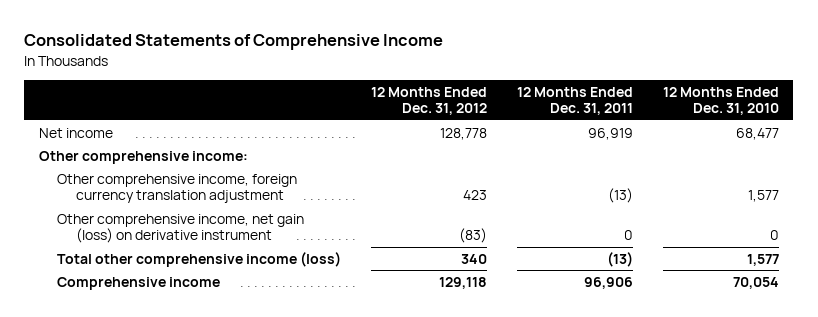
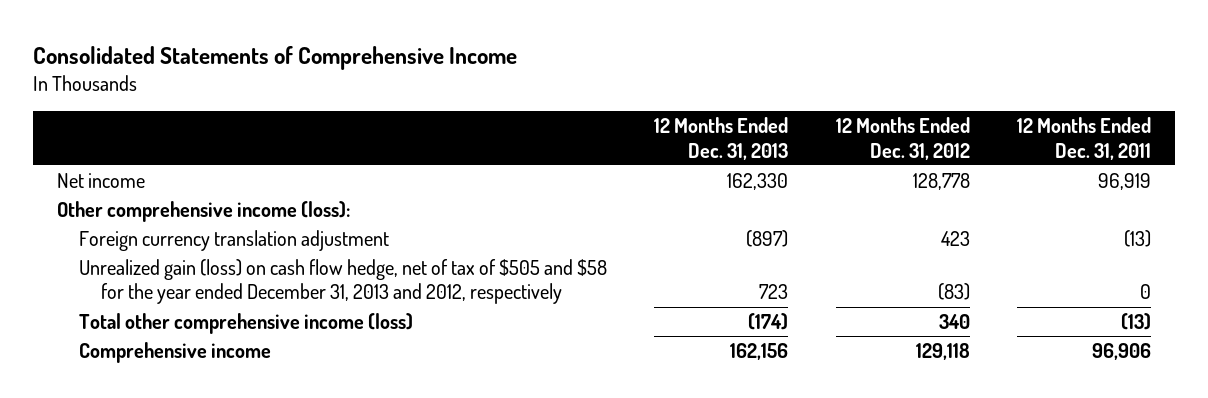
- | 12 Months Ended Dec. 31, 2012 | 12 Months Ended Dec. 31, 2011 | 12 Months Ended Dec. 31, 2010
+ | 12 Months Ended Dec. 31, 2013 | 12 Months Ended Dec. 31, 2012 | 12 Months Ended Dec. 31, 2011
- Other comprehensive income:
- Other comprehensive income, foreign currency translation adjustment | 423 | (13) | 1,577
- Other comprehensive income, net gain (loss) on derivative instrument | (83) | 0 | 0
+ Other comprehensive income (loss):
+ Foreign currency translation adjustment | (897) | 423 | (13)
+ Unrealized gain (loss) on cash flow hedge, net of tax of $505 and $58 for the year ended December 31, 2013 and 2012, respectively | 723 | (83) | 0

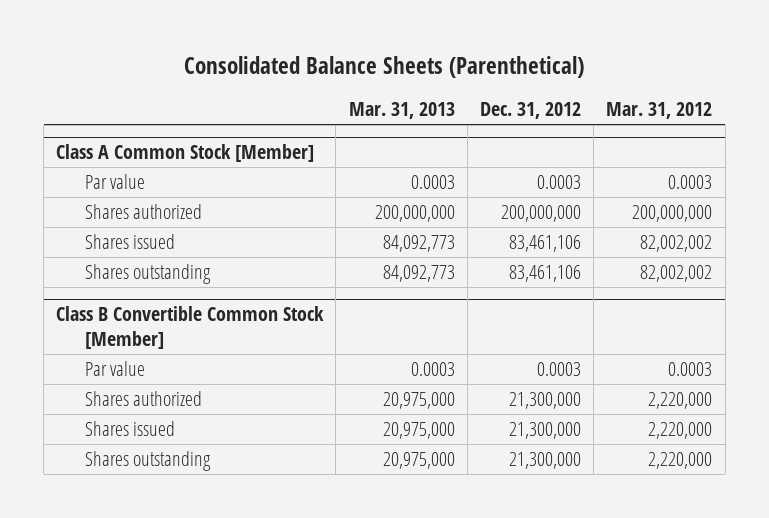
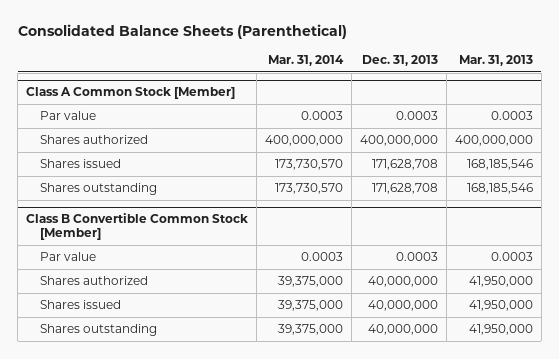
- | Mar. 31, 2013 | Dec. 31, 2012 | Mar. 31, 2012
+ | Mar. 31, 2014 | Dec. 31, 2013 | Mar. 31, 2013
@ Class A Common Stock [Member]
- Shares authorized | 200,000,000 | 200,000,000 | 200,000,000
- Shares issued | 84,092,773 | 83,461,106 | 82,002,002
- Shares outstanding | 84,092,773 | 83,461,106 | 82,002,002
+ Shares authorized | 400,000,000 | 400,000,000 | 400,000,000
+ Shares issued | 173,730,570 | 171,628,708 | 168,185,546
+ Shares outstanding | 173,730,570 | 171,628,708 | 168,185,546
@ Class B Convertible Common Stock [Member]
- Shares authorized | 20,975,000 | 21,300,000 | 2,220,000
- Shares issued | 20,975,000 | 21,300,000 | 2,220,000
- Shares outstanding | 20,975,000 | 21,300,000 | 2,220,000
+ Shares authorized | 39,375,000 | 40,000,000 | 41,950,000
+ Shares issued | 39,375,000 | 40,000,000 | 41,950,000
+ Shares outstanding | 39,375,000 | 40,000,000 | 41,950,000

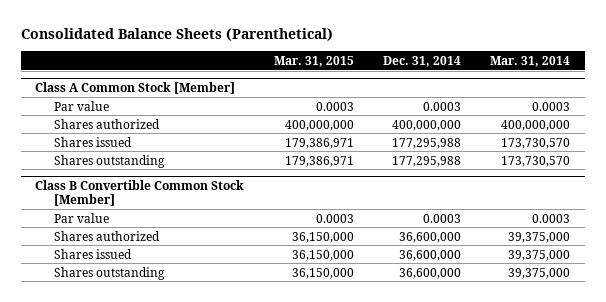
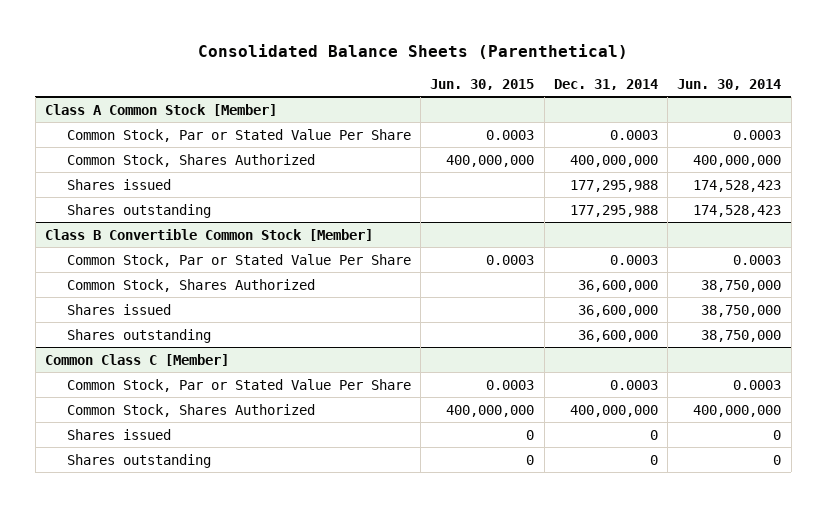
- | Mar. 31, 2015 | Dec. 31, 2014 | Mar. 31, 2014
+ | Jun. 30, 2015 | Dec. 31, 2014 | Jun. 30, 2014
@ Class A Common Stock [Member]
- Par value | 0.0003 | 0.0003 | 0.0003
- Shares authorized | 400,000,000 | 400,000,000 | 400,000,000
+ Common Stock, Par or Stated Value Per Share | 0.0003 | 0.0003 | 0.0003
+ Common Stock, Shares Authorized | 400,000,000 | 400,000,000 | 400,000,000
@ Class B Convertible Common Stock [Member]
- Par value | 0.0003 | 0.0003 | 0.0003
- Shares authorized | 36,150,000 | 36,600,000 | 39,375,000
+ Common Stock, Par or Stated Value Per Share | 0.0003 | 0.0003 | 0.0003
+ Common Stock, Shares Authorized | | 36,600,000 | 38,750,000
+ Common Class C [Member]
+ Common Stock, Par or Stated Value Per Share | 0.0003 | 0.0003 | 0.0003
+ Common Stock, Shares Authorized | 400,000,000 | 400,000,000 | 400,000,000
+ Shares issued | 0 | 0 | 0
+ Shares outstanding | 0 | 0 | 0

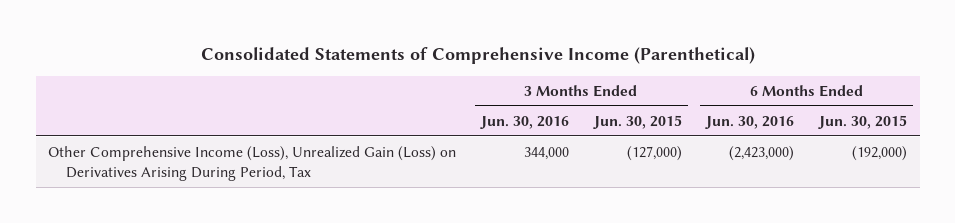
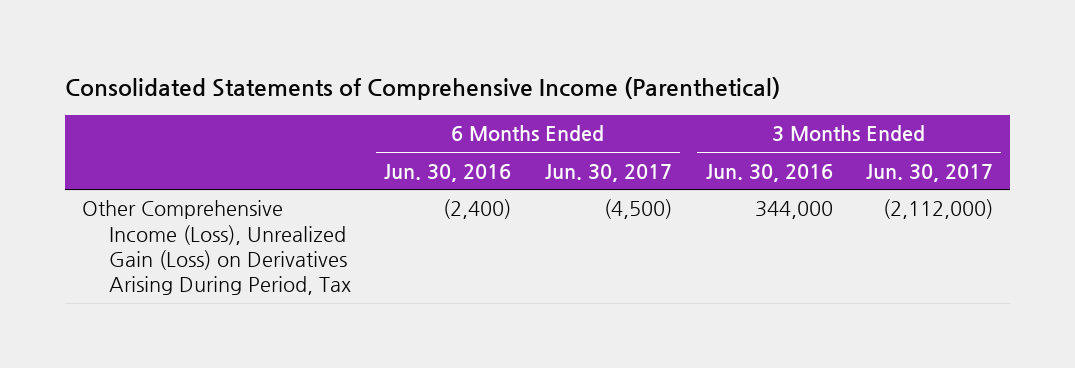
- | 3 Months Ended Jun. 30, 2016 | 3 Months Ended Jun. 30, 2015 | 6 Months Ended Jun. 30, 2016 | 6 Months Ended Jun. 30, 2015
+ | 6 Months Ended Jun. 30, 2016 | 6 Months Ended Jun. 30, 2017 | 3 Months Ended Jun. 30, 2016 | 3 Months Ended Jun. 30, 2017
- Other Comprehensive Income (Loss), Unrealized Gain (Loss) on Derivatives Arising During Period, Tax | 344,000 | (127,000) | (2,423,000) | (192,000)
+ Other Comprehensive Income (Loss), Unrealized Gain (Loss) on Derivatives Arising During Period, Tax | (2,400) | (4,500) | 344,000 | (2,112,000)

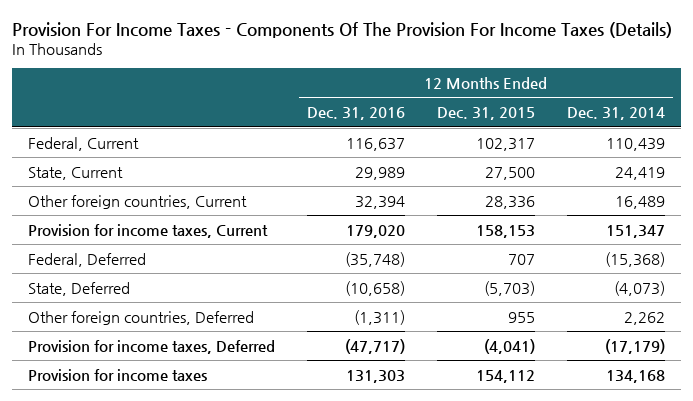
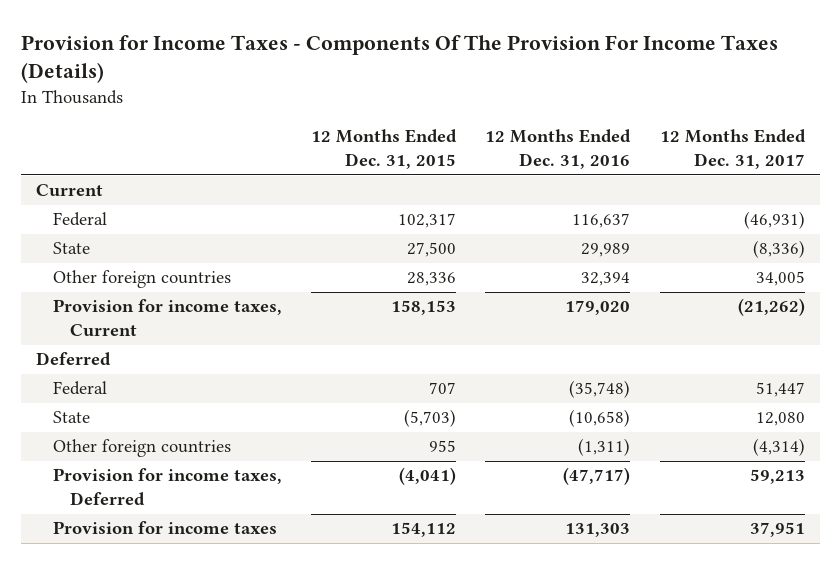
- Provision For Income Taxes - Components Of The Provision For Income Taxes (Details)
+ Provision for Income Taxes - Components Of The Provision For Income Taxes (Details)
- | 12 Months Ended Dec. 31, 2016 | 12 Months Ended Dec. 31, 2015 | 12 Months Ended Dec. 31, 2014
+ | 12 Months Ended Dec. 31, 2015 | 12 Months Ended Dec. 31, 2016 | 12 Months Ended Dec. 31, 2017
- Federal, Current | 116,637 | 102,317 | 110,439
- State, Current | 29,989 | 27,500 | 24,419
- Other foreign countries, Current | 32,394 | 28,336 | 16,489
+ Current
+ Federal | 102,317 | 116,637 | (46,931)
+ State | 27,500 | 29,989 | (8,336)
+ Other foreign countries | 28,336 | 32,394 | 34,005
- Federal, Deferred | (35,748) | 707 | (15,368)
- State, Deferred | (10,658) | (5,703) | (4,073)
- Other foreign countries, Deferred | (1,311) | 955 | 2,262
+ Deferred
+ Federal | 707 | (35,748) | 51,447
+ State | (5,703) | (10,658) | 12,080
+ Other foreign countries | 955 | (1,311) | (4,314)

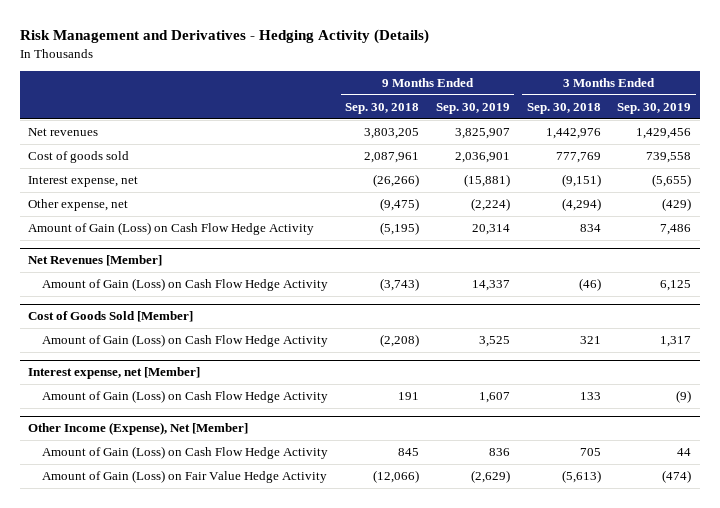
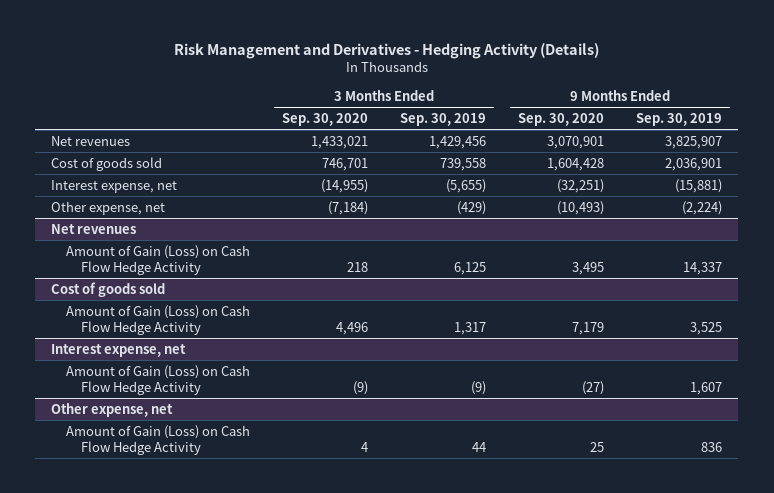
- | 9 Months Ended Sep. 30, 2018 | 9 Months Ended Sep. 30, 2019 | 3 Months Ended Sep. 30, 2018 | 3 Months Ended Sep. 30, 2019
+ | 3 Months Ended Sep. 30, 2020 | 3 Months Ended Sep. 30, 2019 | 9 Months Ended Sep. 30, 2020 | 9 Months Ended Sep. 30, 2019
- Amount of Gain (Loss) on Cash Flow Hedge Activity | (5,195) | 20,314 | 834 | 7,486
- Net Revenues [Member]
+ Net revenues
- Cost of Goods Sold [Member]
+ Cost of goods sold
- Interest expense, net [Member]
+ Interest expense, net
- Other Income (Expense), Net [Member]
+ Other expense, net
- Amount of Gain (Loss) on Fair Value Hedge Activity | (12,066) | (2,629) | (5,613) | (474)

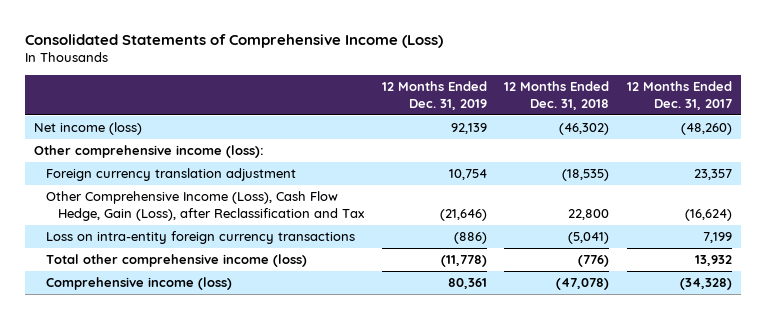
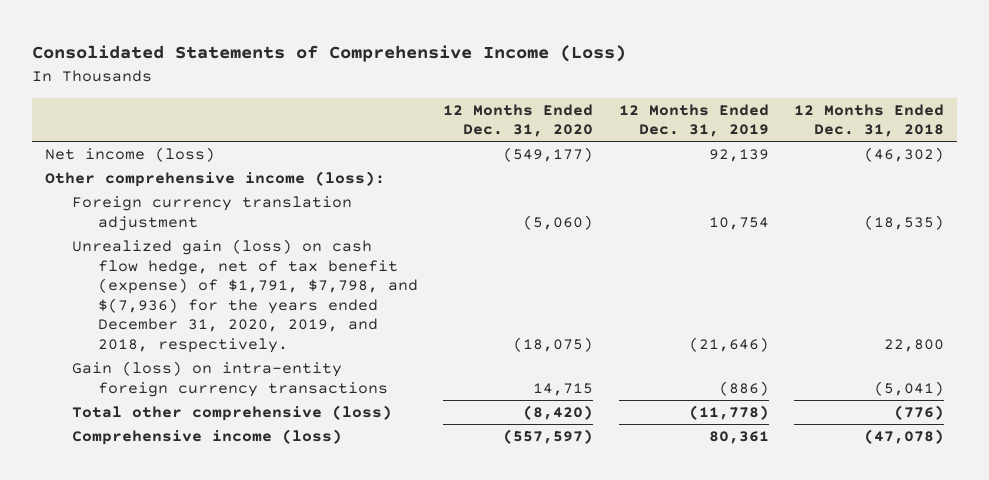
- | 12 Months Ended Dec. 31, 2019 | 12 Months Ended Dec. 31, 2018 | 12 Months Ended Dec. 31, 2017
+ | 12 Months Ended Dec. 31, 2020 | 12 Months Ended Dec. 31, 2019 | 12 Months Ended Dec. 31, 2018
- Other Comprehensive Income (Loss), Cash Flow Hedge, Gain (Loss), after Reclassification and Tax | (21,646) | 22,800 | (16,624)
- Loss on intra-entity foreign currency transactions | (886) | (5,041) | 7,199
- Total other comprehensive income (loss) | (11,778) | (776) | 13,932
+ Unrealized gain (loss) on cash flow hedge, net of tax benefit (expense) of $1,791, $7,798, and $(7,936) for the years ended December 31, 2020, 2019, and 2018, respectively. | (18,075) | (21,646) | 22,800
+ Gain (loss) on intra-entity foreign currency transactions | 14,715 | (886) | (5,041)
+ Total other comprehensive (loss) | (8,420) | (11,778) | (776)

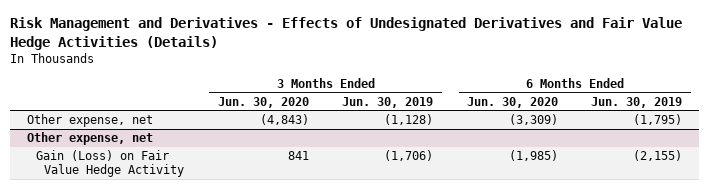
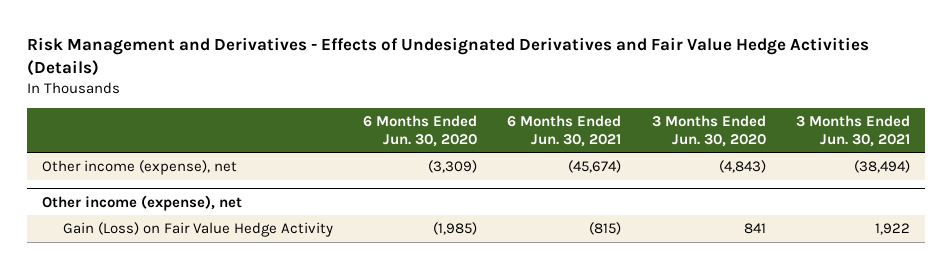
- | 3 Months Ended Jun. 30, 2020 | 3 Months Ended Jun. 30, 2019 | 6 Months Ended Jun. 30, 2020 | 6 Months Ended Jun. 30, 2019
+ | 6 Months Ended Jun. 30, 2020 | 6 Months Ended Jun. 30, 2021 | 3 Months Ended Jun. 30, 2020 | 3 Months Ended Jun. 30, 2021
- Other expense, net | (4,843) | (1,128) | (3,309) | (1,795)
- Other expense, net
+ Other income (expense), net | (3,309) | (45,674) | (4,843) | (38,494)
+ Other income (expense), net

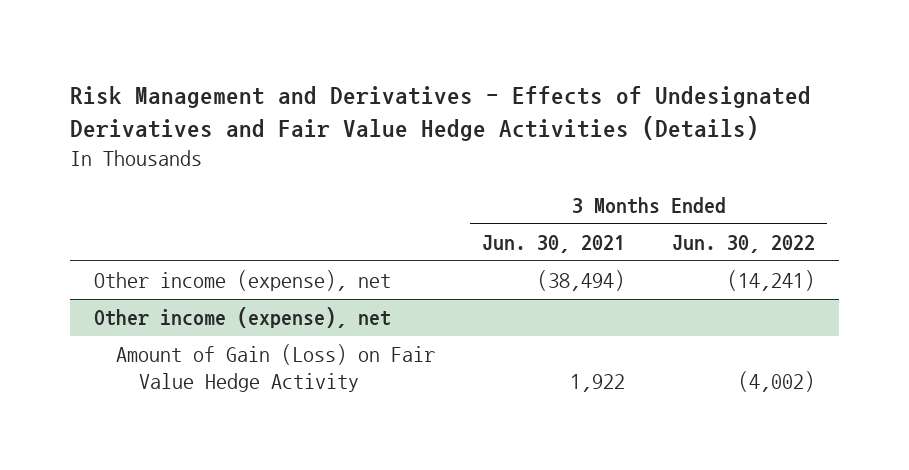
- | 6 Months Ended Jun. 30, 2020 | 6 Months Ended Jun. 30, 2021 | 3 Months Ended Jun. 30, 2020 | 3 Months Ended Jun. 30, 2021
+ | 3 Months Ended Jun. 30, 2021 | 3 Months Ended Jun. 30, 2022
@ Other income (expense), net
- Gain (Loss) on Fair Value Hedge Activity | (1,985) | (815) | 841 | 1,922
+ Amount of Gain (Loss) on Fair Value Hedge Activity | 1,922 | (4,002)

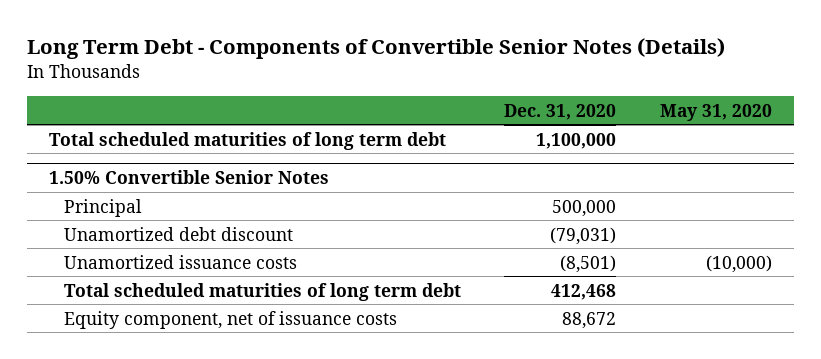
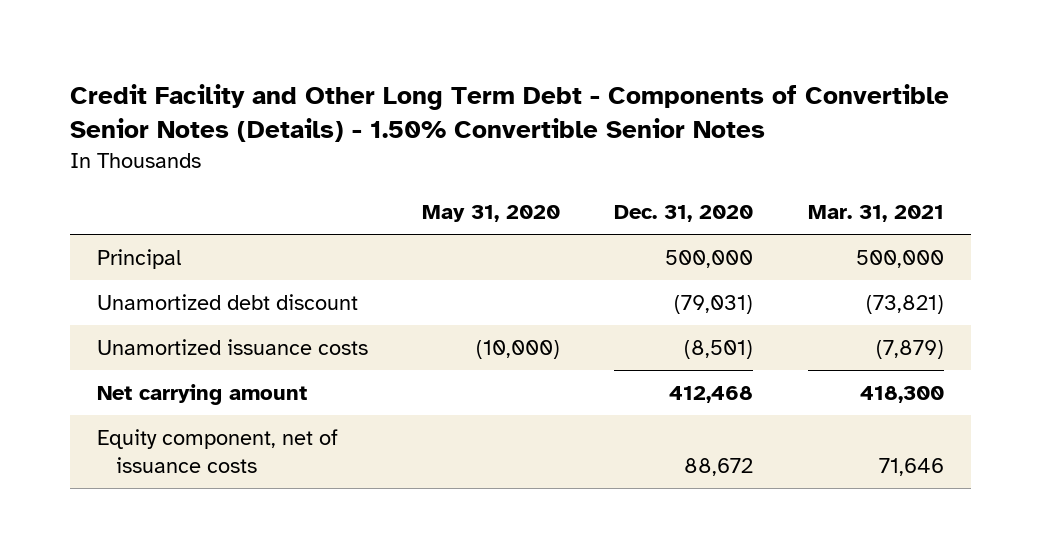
- Long Term Debt - Components of Convertible Senior Notes (Details)
+ Credit Facility and Other Long Term Debt - Components of Convertible Senior Notes (Details) - 1.50% Convertible Senior Notes
- | Dec. 31, 2020 | May 31, 2020
+ | May 31, 2020 | Dec. 31, 2020 | Mar. 31, 2021
- Total scheduled maturities of long term debt | 1,100,000 |
- 1.50% Convertible Senior Notes
- Total scheduled maturities of long term debt | 412,468 |
+ Net carrying amount | | 412,468 | 418,300

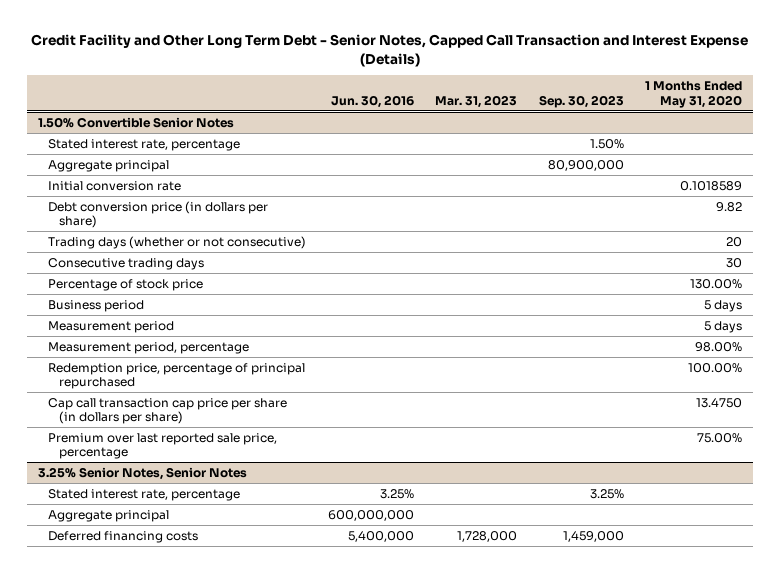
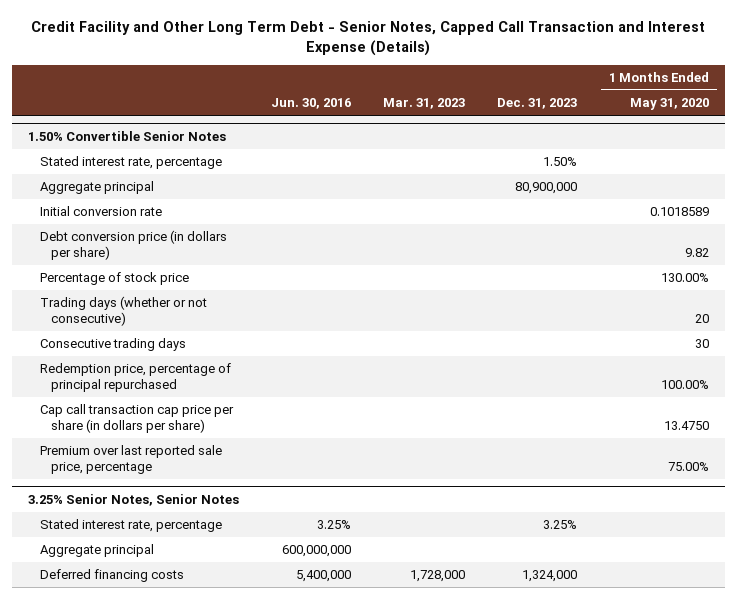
- | Jun. 30, 2016 | Mar. 31, 2023 | Sep. 30, 2023 | 1 Months Ended May 31, 2020
+ | Jun. 30, 2016 | Mar. 31, 2023 | Dec. 31, 2023 | 1 Months Ended May 31, 2020
@ 1.50% Convertible Senior Notes
moved up: Percentage of stock price | | | | 130.00%
- Business period | | | | 5 days
- Measurement period | | | | 5 days
- Measurement period, percentage | | | | 98.00%

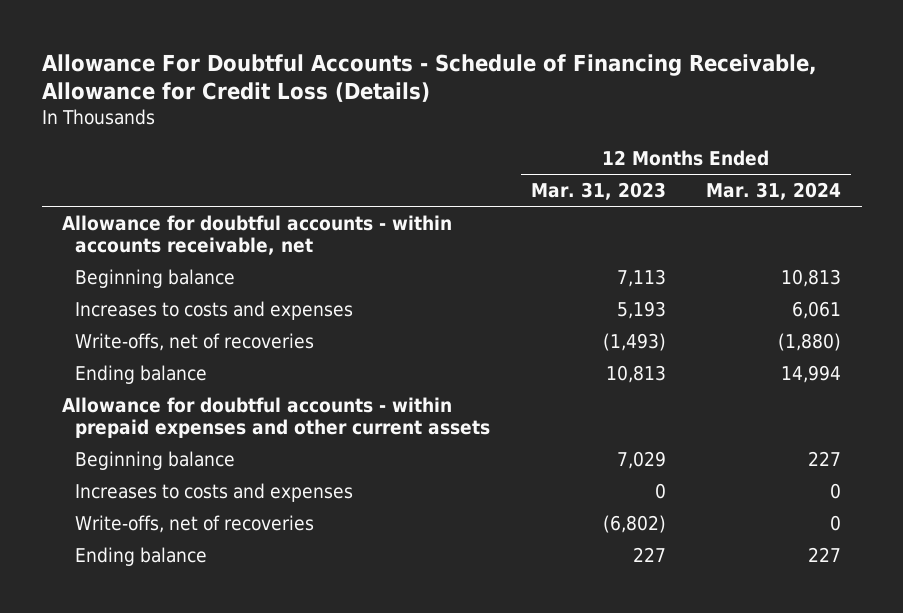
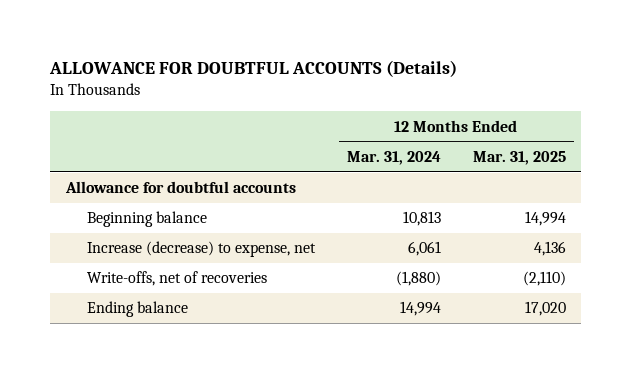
- Allowance For Doubtful Accounts - Schedule of Financing Receivable, Allowance for Credit Loss (Details)
+ ALLOWANCE FOR DOUBTFUL ACCOUNTS (Details)
- | 12 Months Ended Mar. 31, 2023 | 12 Months Ended Mar. 31, 2024
+ | 12 Months Ended Mar. 31, 2024 | 12 Months Ended Mar. 31, 2025
- Allowance for doubtful accounts - within accounts receivable, net
+ Allowance for doubtful accounts
- Increases to costs and expenses | 5,193 | 6,061
+ Increase (decrease) to expense, net | 6,061 | 4,136
- Allowance for doubtful accounts - within prepaid expenses and other current assets
- Beginning balance | 7,029 | 227
- Increases to costs and expenses | 0 | 0
- Write-offs, net of recoveries | (6,802) | 0
- Ending balance | 227 | 227

